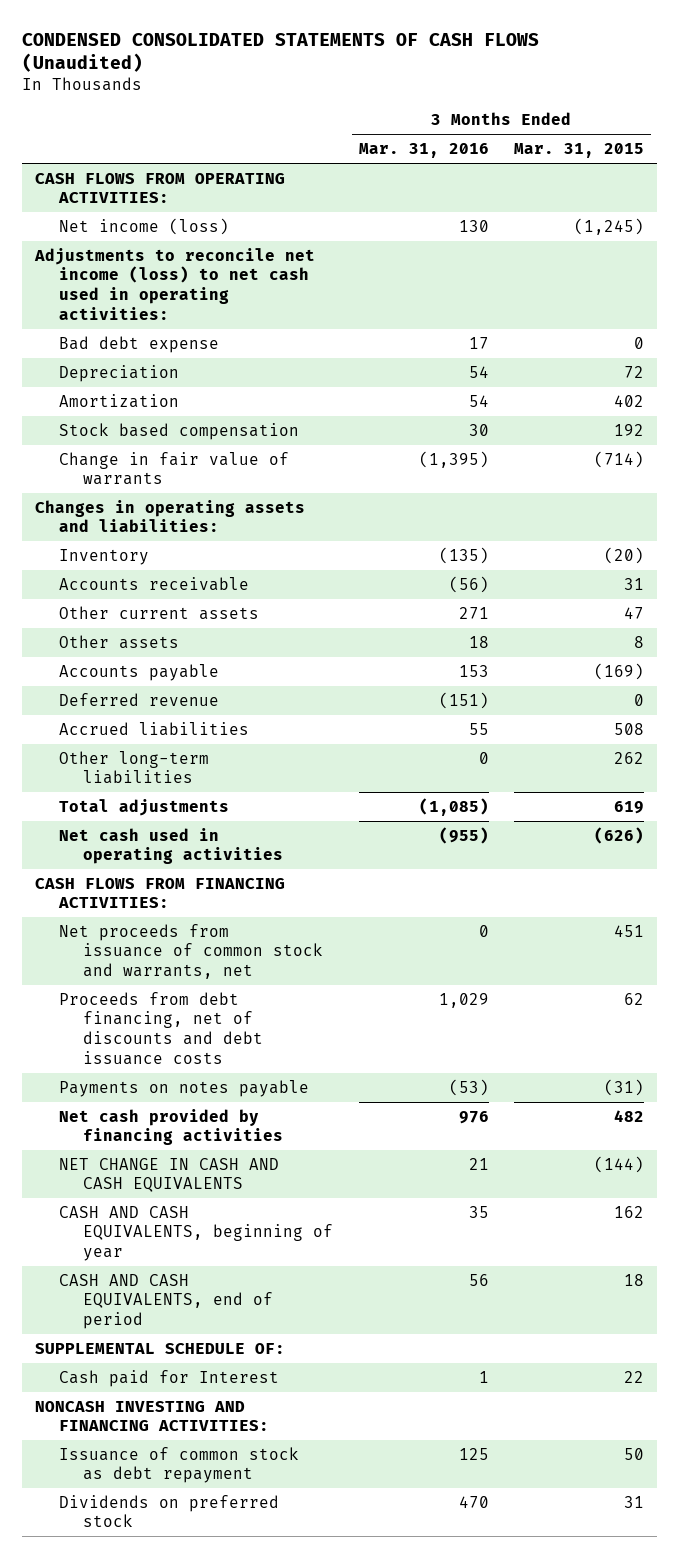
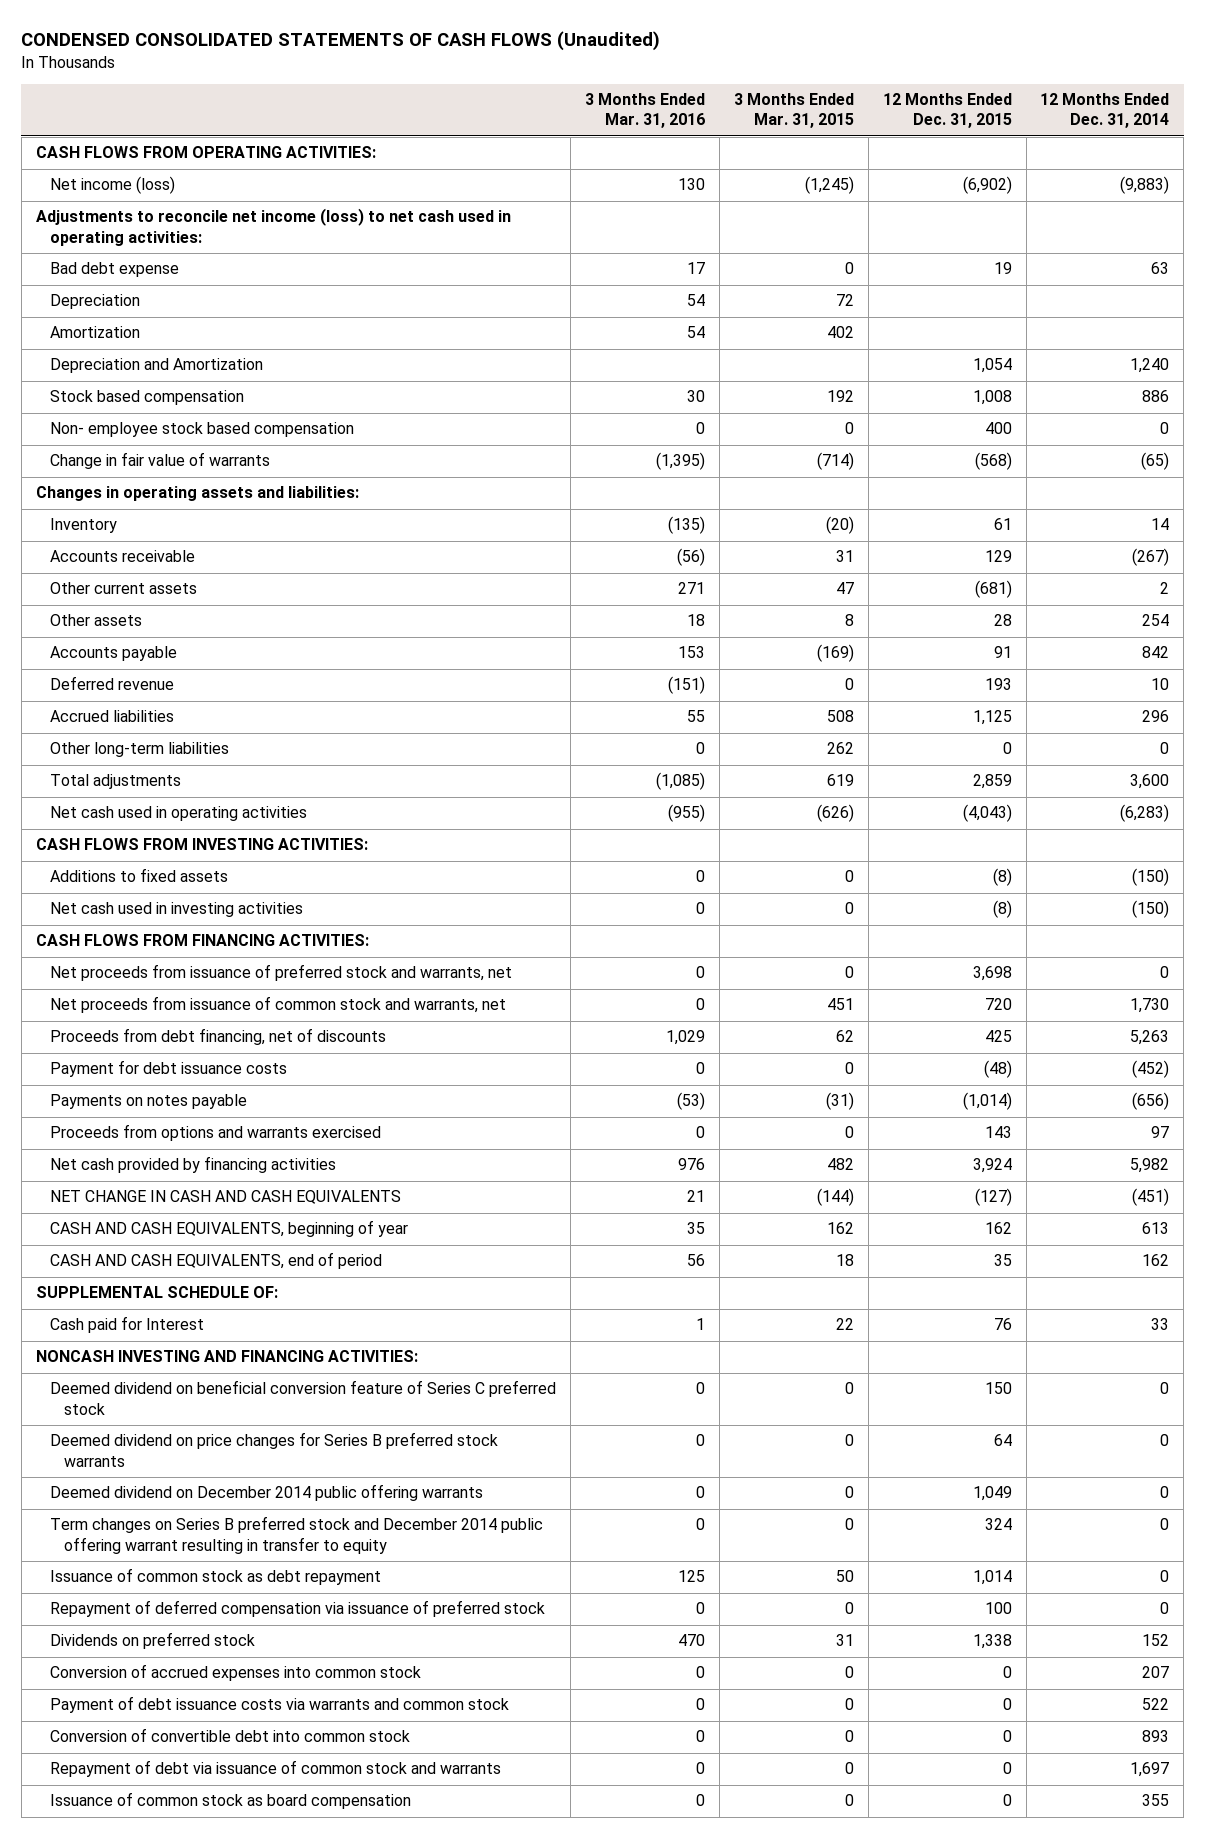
- | 3 Months Ended Mar. 31, 2016 | 3 Months Ended Mar. 31, 2015
+ | 3 Months Ended Mar. 31, 2016 | 3 Months Ended Mar. 31, 2015 | 12 Months Ended Dec. 31, 2015 | 12 Months Ended Dec. 31, 2014
+ Depreciation and Amortization | | | 1,054 | 1,240
+ Non- employee stock based compensation | 0 | 0 | 400 | 0
+ CASH FLOWS FROM INVESTING ACTIVITIES:
+ Additions to fixed assets | 0 | 0 | (8) | (150)
+ Net cash used in investing activities | 0 | 0 | (8) | (150)
+ Net proceeds from issuance of preferred stock and warrants, net | 0 | 0 | 3,698 | 0
- Proceeds from debt financing, net of discounts and debt issuance costs | 1,029 | 62
+ Proceeds from debt financing, net of discounts | 1,029 | 62 | 425 | 5,263
+ Payment for debt issuance costs | 0 | 0 | (48) | (452)
+ Proceeds from options and warrants exercised | 0 | 0 | 143 | 97
+ Deemed dividend on beneficial conversion feature of Series C preferred stock | 0 | 0 | 150 | 0
+ Deemed dividend on price changes for Series B preferred stock warrants | 0 | 0 | 64 | 0
+ Deemed dividend on December 2014 public offering warrants | 0 | 0 | 1,049 | 0
+ Term changes on Series B preferred stock and December 2014 public offering warrant resulting in transfer to equity | 0 | 0 | 324 | 0
+ Repayment of deferred compensation via issuance of preferred stock | 0 | 0 | 100 | 0
+ Conversion of accrued expenses into common stock | 0 | 0 | 0 | 207
+ Payment of debt issuance costs via warrants and common stock | 0 | 0 | 0 | 522
+ Conversion of convertible debt into common stock | 0 | 0 | 0 | 893
+ Repayment of debt via issuance of common stock and warrants | 0 | 0 | 0 | 1,697
+ Issuance of common stock as board compensation | 0 | 0 | 0 | 355

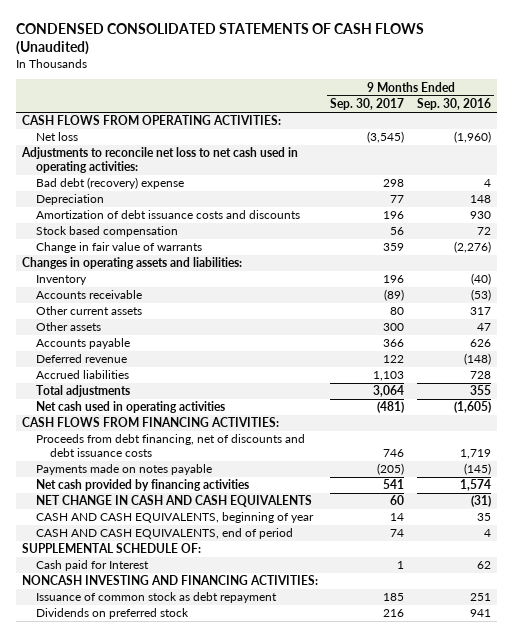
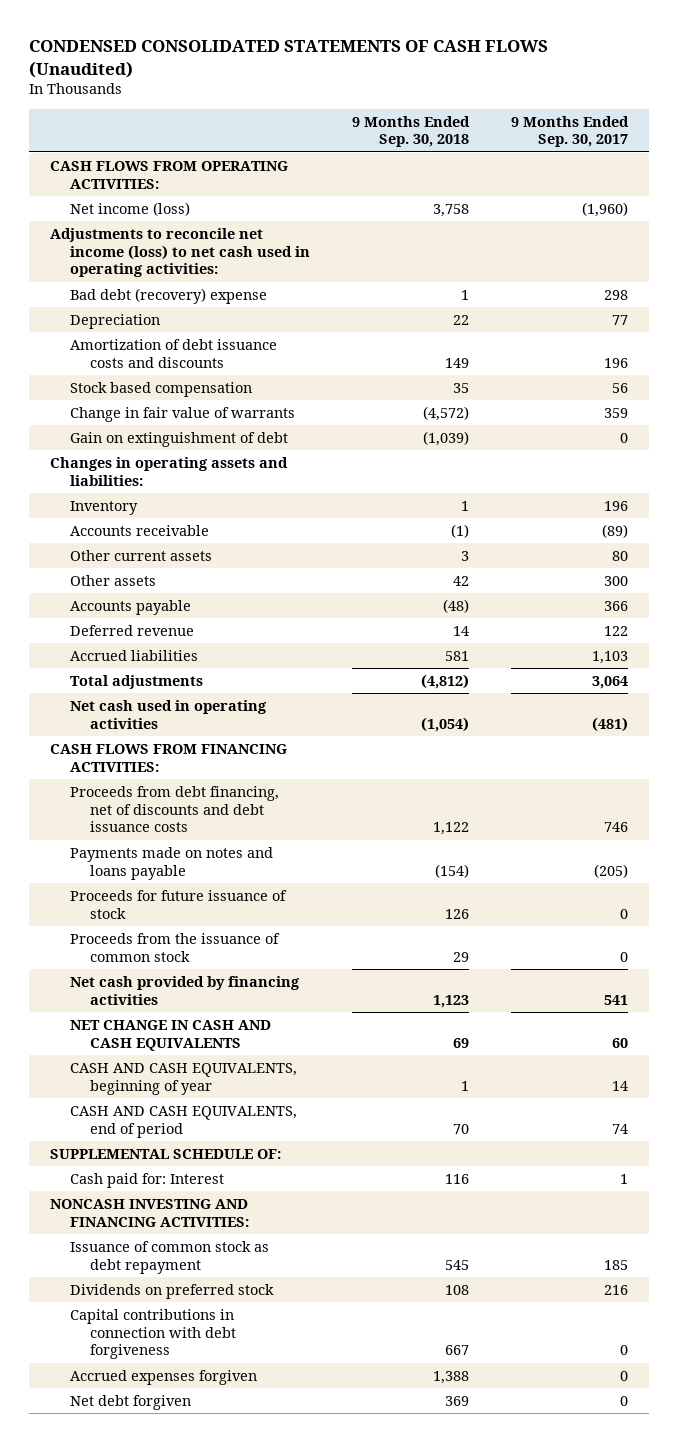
- | 9 Months Ended Sep. 30, 2017 | 9 Months Ended Sep. 30, 2016
+ | 9 Months Ended Sep. 30, 2018 | 9 Months Ended Sep. 30, 2017
- Net loss | (3,545) | (1,960)
- Adjustments to reconcile net loss to net cash used in operating activities:
+ Net income (loss) | 3,758 | (1,960)
+ Adjustments to reconcile net income (loss) to net cash used in operating activities:
+ Gain on extinguishment of debt | (1,039) | 0
- Payments made on notes payable | (205) | (145)
+ Payments made on notes and loans payable | (154) | (205)
+ Proceeds for future issuance of stock | 126 | 0
+ Proceeds from the issuance of common stock | 29 | 0
- Cash paid for Interest | 1 | 62
+ Cash paid for: Interest | 116 | 1
+ Capital contributions in connection with debt forgiveness | 667 | 0
+ Accrued expenses forgiven | 1,388 | 0
+ Net debt forgiven | 369 | 0

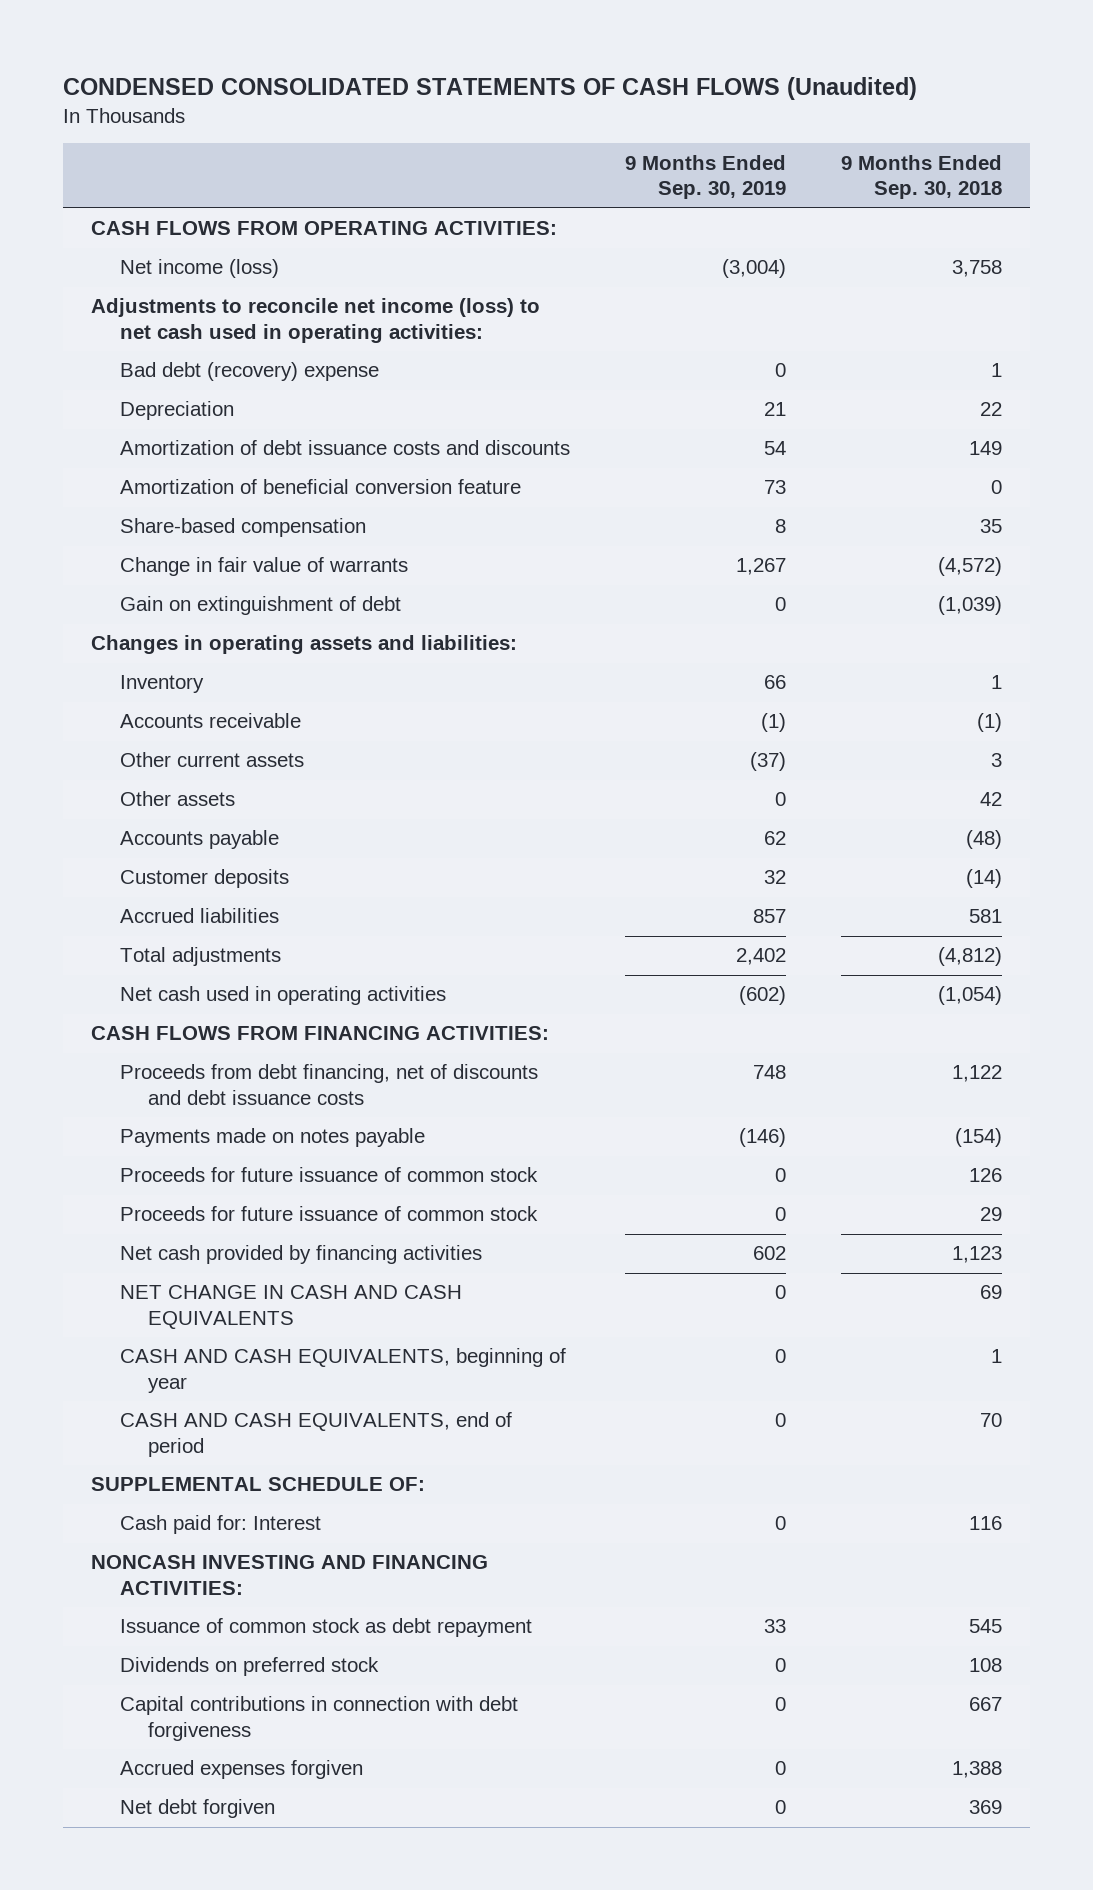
- | 9 Months Ended Sep. 30, 2018 | 9 Months Ended Sep. 30, 2017
+ | 9 Months Ended Sep. 30, 2019 | 9 Months Ended Sep. 30, 2018
- Stock based compensation | 35 | 56
+ Amortization of beneficial conversion feature | 73 | 0
+ Share-based compensation | 8 | 35
- Deferred revenue | 14 | 122
+ Customer deposits | 32 | (14)
- Payments made on notes and loans payable | (154) | (205)
- Proceeds for future issuance of stock | 126 | 0
- Proceeds from the issuance of common stock | 29 | 0
+ Payments made on notes payable | (146) | (154)
+ Proceeds for future issuance of common stock | 0 | 126
+ Proceeds for future issuance of common stock | 0 | 29

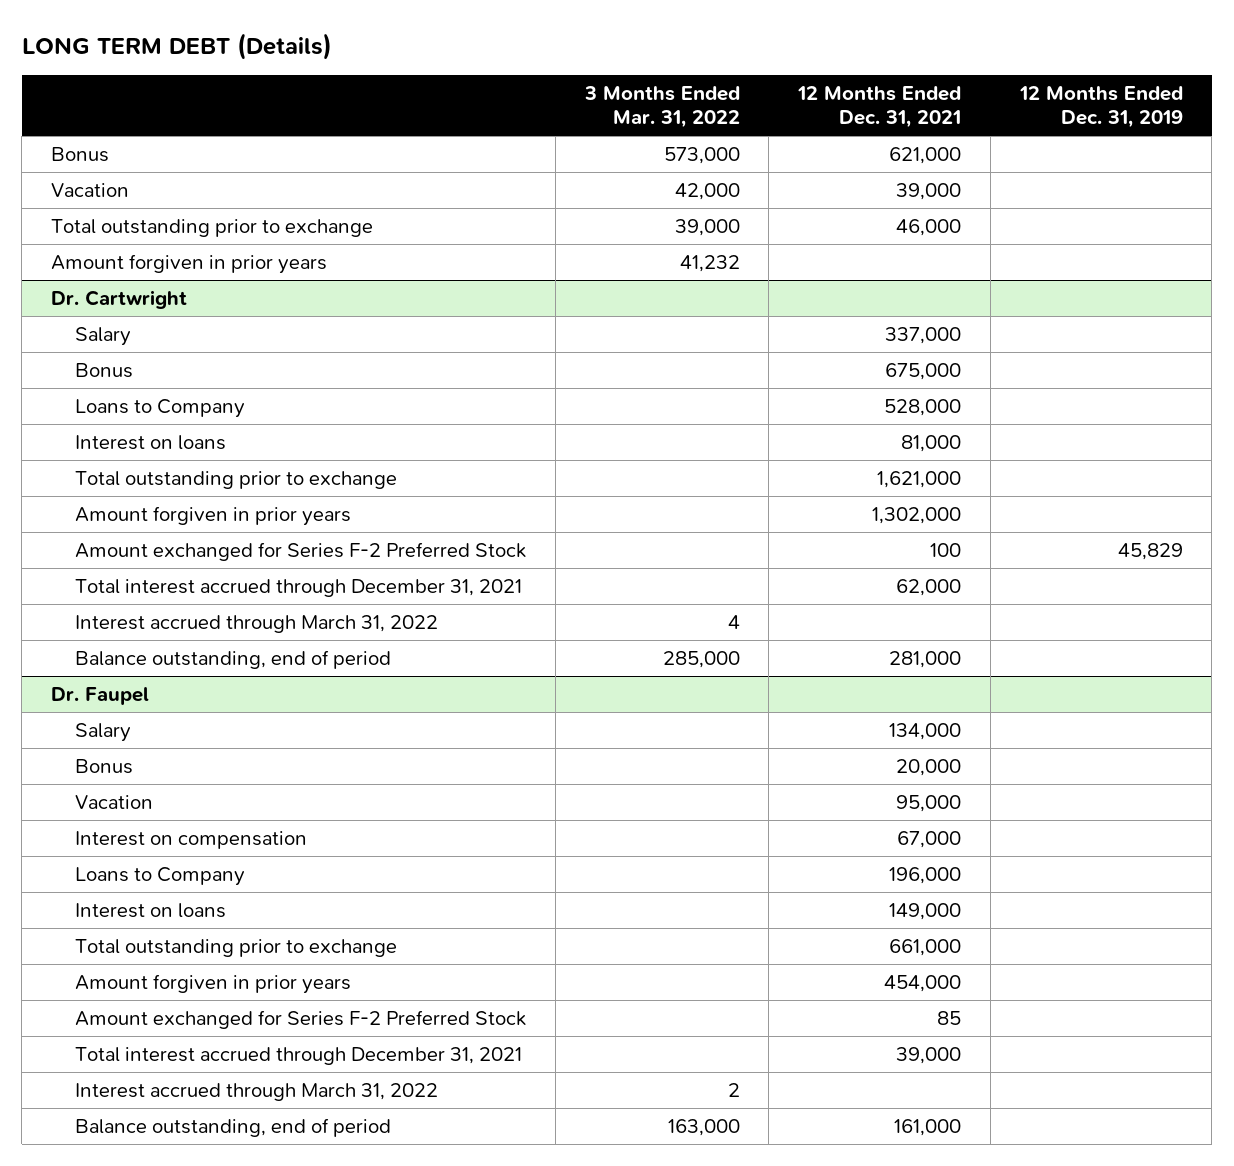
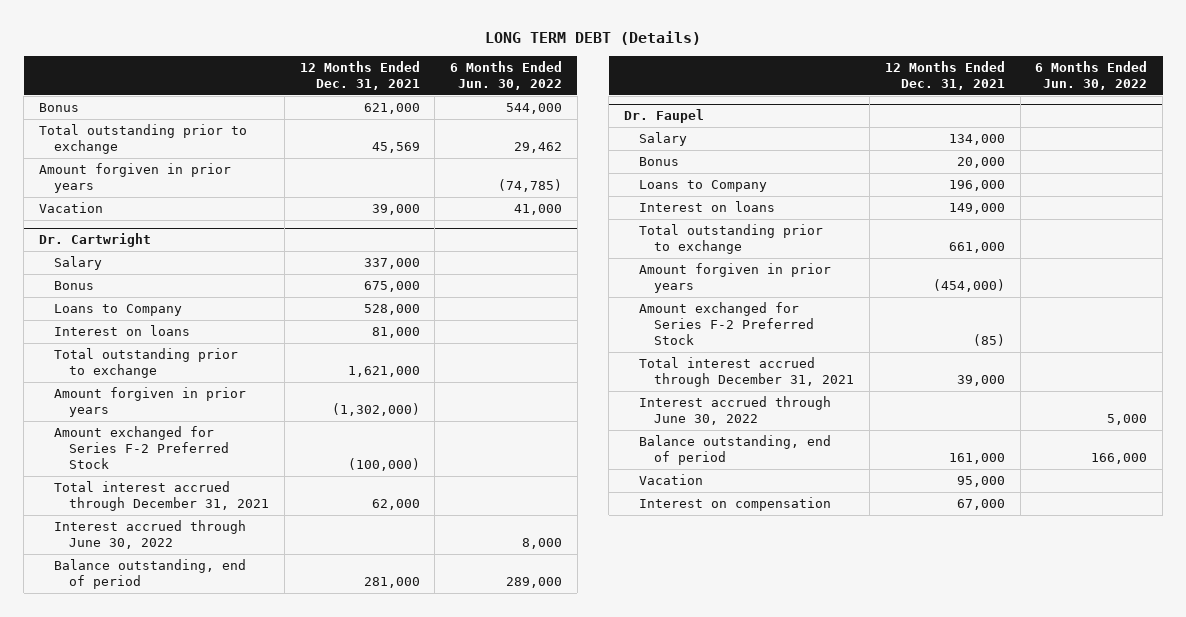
- | 3 Months Ended Mar. 31, 2022 | 12 Months Ended Dec. 31, 2021 | 12 Months Ended Dec. 31, 2019
+ | 12 Months Ended Dec. 31, 2021 | 6 Months Ended Jun. 30, 2022
- Total outstanding prior to exchange | 39,000 | 46,000 |
+ Total outstanding prior to exchange | 45,569 | 29,462
moved down: Vacation | 39,000 | 41,000
@ Dr. Cartwright
- Amount forgiven in prior years | | 1,302,000 |
- Amount exchanged for Series F-2 Preferred Stock | | 100 | 45,829
+ Amount forgiven in prior years | (1,302,000) |
+ Amount exchanged for Series F-2 Preferred Stock | (100,000) |
- Interest accrued through March 31, 2022 | 4 | |
+ Interest accrued through June 30, 2022 | | 8,000
@ Dr. Faupel
- Amount forgiven in prior years | | 454,000 |
- Amount exchanged for Series F-2 Preferred Stock | | 85 |
+ Amount forgiven in prior years | (454,000) |
+ Amount exchanged for Series F-2 Preferred Stock | (85) |
- Interest accrued through March 31, 2022 | 2 | |
+ Interest accrued through June 30, 2022 | | 5,000
moved down: Vacation | 95,000 |
moved down: Interest on compensation | 67,000 |

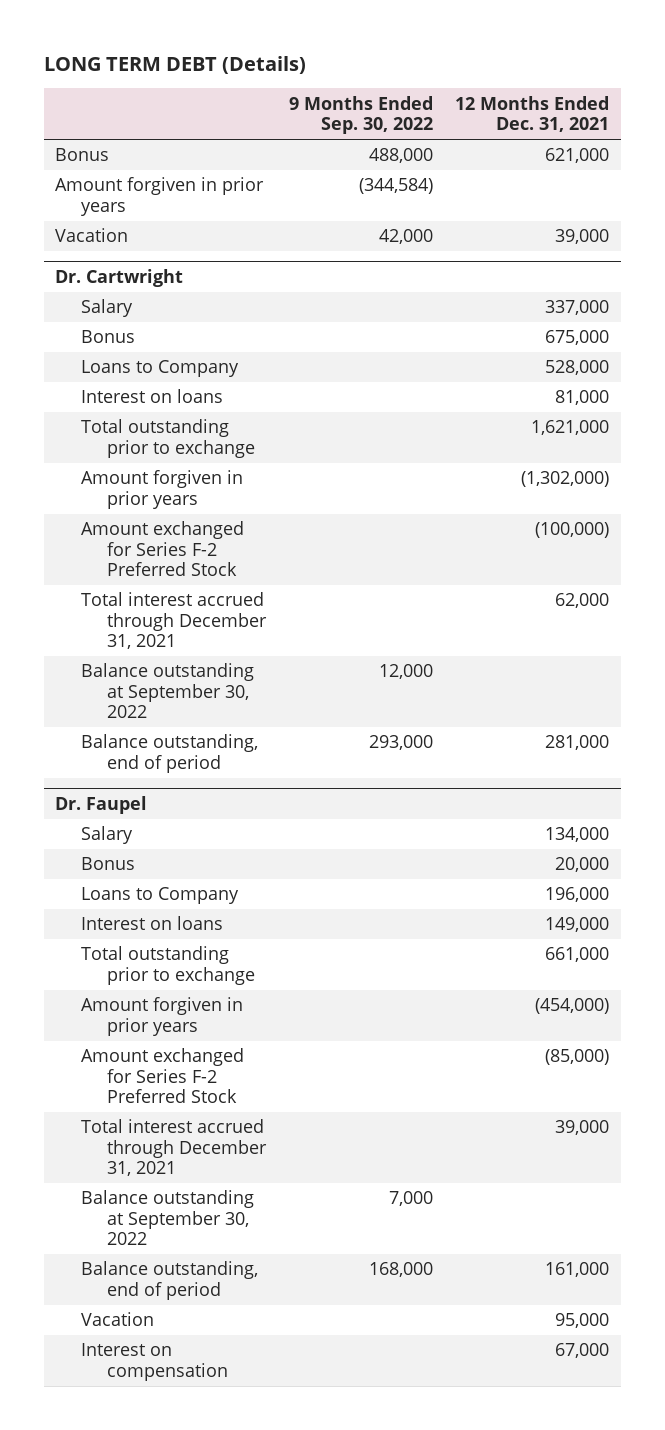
- | 12 Months Ended Dec. 31, 2021 | 6 Months Ended Jun. 30, 2022
+ | 9 Months Ended Sep. 30, 2022 | 12 Months Ended Dec. 31, 2021
- Total outstanding prior to exchange | 45,569 | 29,462
@ Dr. Cartwright
- Interest accrued through June 30, 2022 | | 8,000
+ Balance outstanding at September 30, 2022 | 12,000 |
@ Dr. Faupel
- Amount exchanged for Series F-2 Preferred Stock | (85) |
+ Amount exchanged for Series F-2 Preferred Stock | | (85,000)
- Interest accrued through June 30, 2022 | | 5,000
+ Balance outstanding at September 30, 2022 | 7,000 |

